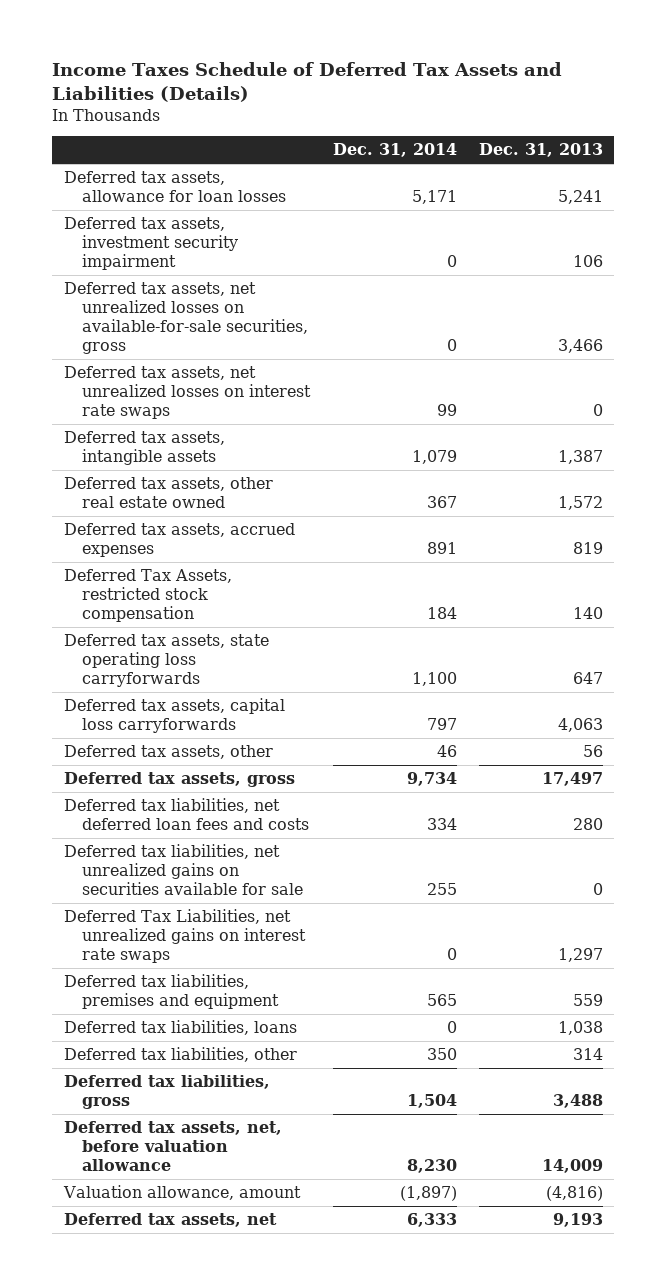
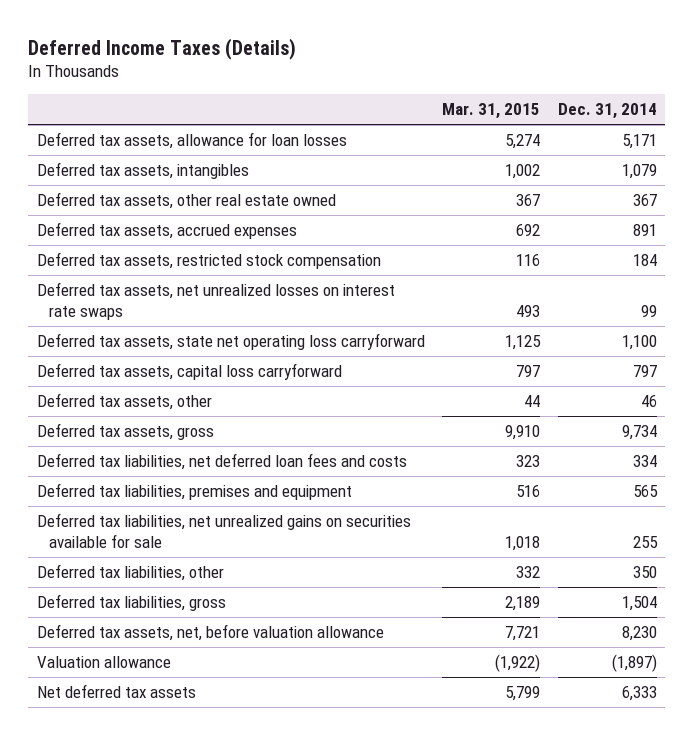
- Income Taxes Schedule of Deferred Tax Assets and Liabilities (Details)
+ Deferred Income Taxes (Details)
- | Dec. 31, 2014 | Dec. 31, 2013
+ | Mar. 31, 2015 | Dec. 31, 2014
- Deferred tax assets, investment security impairment | 0 | 106
- Deferred tax assets, net unrealized losses on available-for-sale securities, gross | 0 | 3,466
- Deferred tax assets, intangible assets | 1,079 | 1,387
+ Deferred tax assets, intangibles | 1,002 | 1,079
- Deferred Tax Assets, restricted stock compensation | 184 | 140
- Deferred tax assets, state operating loss carryforwards | 1,100 | 647
- Deferred tax assets, capital loss carryforwards | 797 | 4,063
+ Deferred tax assets, restricted stock compensation | 116 | 184
moved down: Deferred tax assets, net unrealized losses on interest rate swaps | 493 | 99
+ Deferred tax assets, state net operating loss carryforward | 1,125 | 1,100
+ Deferred tax assets, capital loss carryforward | 797 | 797
- Deferred Tax Liabilities, net unrealized gains on interest rate swaps | 0 | 1,297
- Deferred tax liabilities, loans | 0 | 1,038
moved down: Deferred tax liabilities, net unrealized gains on securities available for sale | 1,018 | 255
- Valuation allowance, amount | (1,897) | (4,816)
- Deferred tax assets, net | 6,333 | 9,193
+ Valuation allowance | (1,922) | (1,897)
+ Net deferred tax assets | 5,799 | 6,333

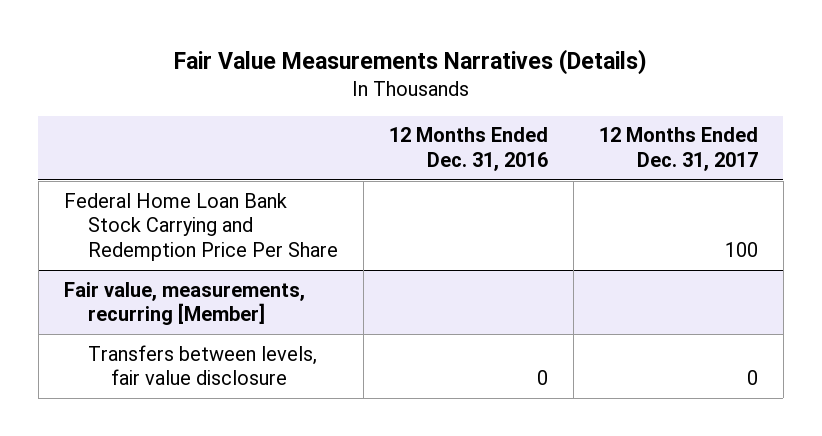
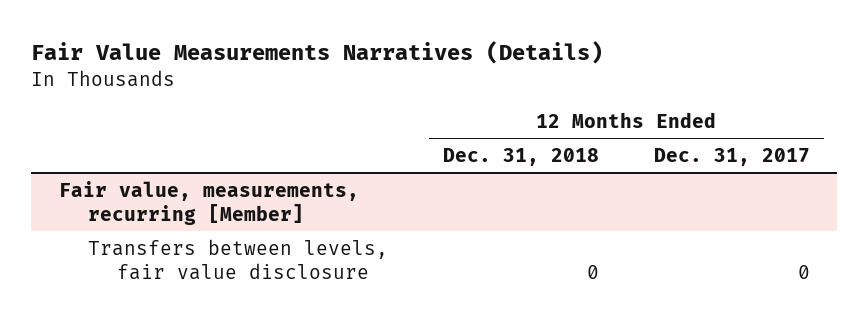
- | 12 Months Ended Dec. 31, 2016 | 12 Months Ended Dec. 31, 2017
+ | 12 Months Ended Dec. 31, 2018 | 12 Months Ended Dec. 31, 2017
- Federal Home Loan Bank Stock Carrying and Redemption Price Per Share | | 100

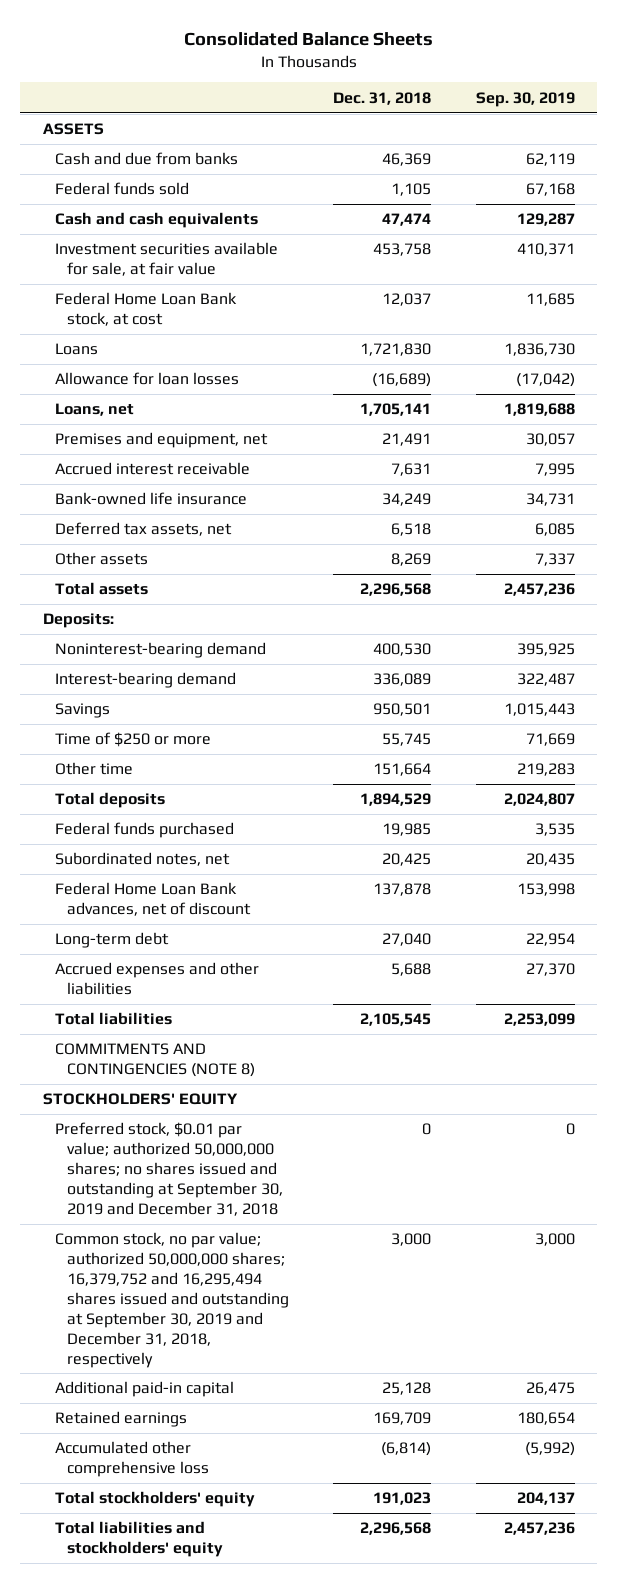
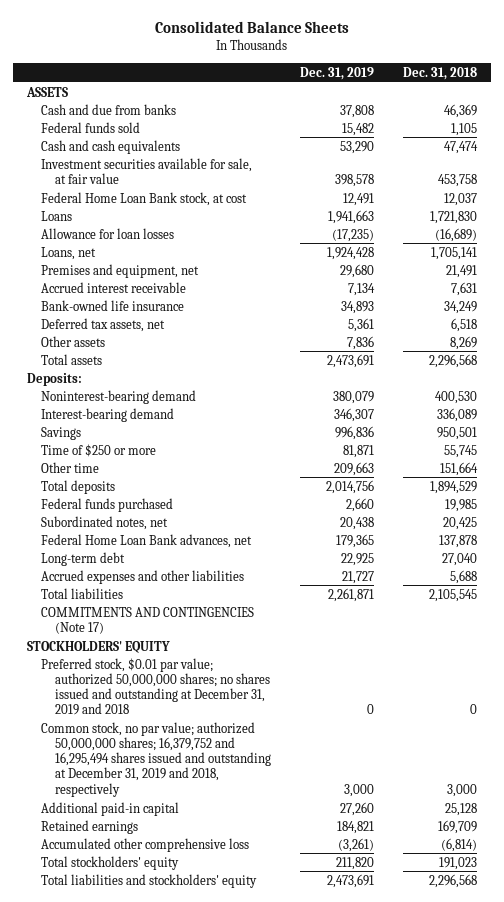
- | Dec. 31, 2018 | Sep. 30, 2019
+ | Dec. 31, 2019 | Dec. 31, 2018
- Federal Home Loan Bank advances, net of discount | 137,878 | 153,998
+ Federal Home Loan Bank advances, net | 179,365 | 137,878
- COMMITMENTS AND CONTINGENCIES (NOTE 8)
+ COMMITMENTS AND CONTINGENCIES (Note 17)
- Preferred stock, $0.01 par value; authorized 50,000,000 shares; no shares issued and outstanding at September 30, 2019 and December 31, 2018 | 0 | 0
- Common stock, no par value; authorized 50,000,000 shares; 16,379,752 and 16,295,494 shares issued and outstanding at September 30, 2019 and December 31, 2018, respectively | 3,000 | 3,000
+ Preferred stock, $0.01 par value; authorized 50,000,000 shares; no shares issued and outstanding at December 31, 2019 and 2018 | 0 | 0
+ Common stock, no par value; authorized 50,000,000 shares; 16,379,752 and 16,295,494 shares issued and outstanding at December 31, 2019 and 2018, respectively | 3,000 | 3,000

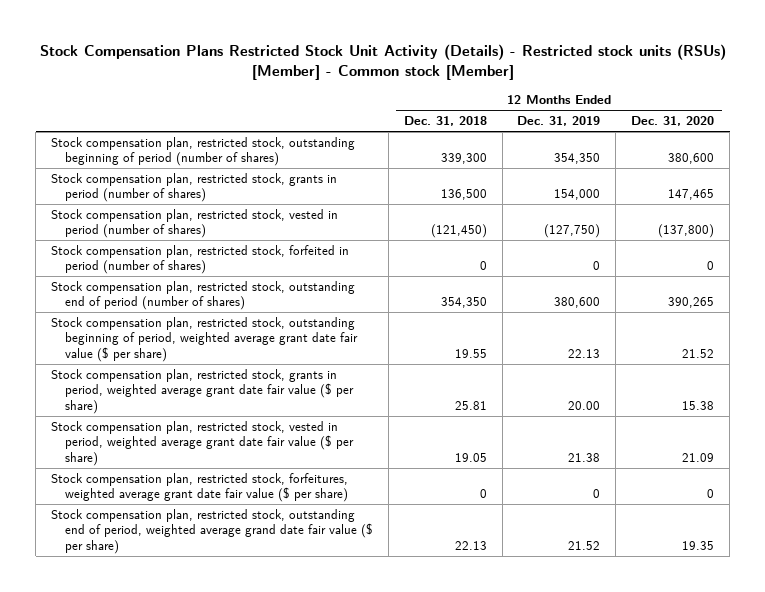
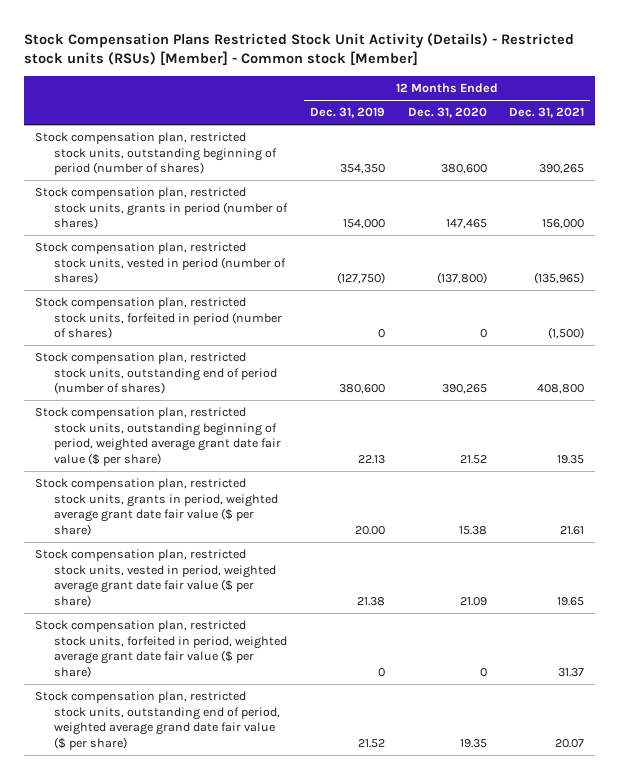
- | 12 Months Ended Dec. 31, 2018 | 12 Months Ended Dec. 31, 2019 | 12 Months Ended Dec. 31, 2020
+ | 12 Months Ended Dec. 31, 2019 | 12 Months Ended Dec. 31, 2020 | 12 Months Ended Dec. 31, 2021
- Stock compensation plan, restricted stock, outstanding beginning of period (number of shares) | 339,300 | 354,350 | 380,600
- Stock compensation plan, restricted stock, grants in period (number of shares) | 136,500 | 154,000 | 147,465
- Stock compensation plan, restricted stock, vested in period (number of shares) | (121,450) | (127,750) | (137,800)
- Stock compensation plan, restricted stock, forfeited in period (number of shares) | 0 | 0 | 0
- Stock compensation plan, restricted stock, outstanding end of period (number of shares) | 354,350 | 380,600 | 390,265
- Stock compensation plan, restricted stock, outstanding beginning of period, weighted average grant date fair value ($ per share) | 19.55 | 22.13 | 21.52
- Stock compensation plan, restricted stock, grants in period, weighted average grant date fair value ($ per share) | 25.81 | 20.00 | 15.38
- Stock compensation plan, restricted stock, vested in period, weighted average grant date fair value ($ per share) | 19.05 | 21.38 | 21.09
- Stock compensation plan, restricted stock, forfeitures, weighted average grant date fair value ($ per share) | 0 | 0 | 0
- Stock compensation plan, restricted stock, outstanding end of period, weighted average grand date fair value ($ per share) | 22.13 | 21.52 | 19.35
+ Stock compensation plan, restricted stock units, outstanding beginning of period (number of shares) | 354,350 | 380,600 | 390,265
+ Stock compensation plan, restricted stock units, grants in period (number of shares) | 154,000 | 147,465 | 156,000
+ Stock compensation plan, restricted stock units, vested in period (number of shares) | (127,750) | (137,800) | (135,965)
+ Stock compensation plan, restricted stock units, forfeited in period (number of shares) | 0 | 0 | (1,500)
+ Stock compensation plan, restricted stock units, outstanding end of period (number of shares) | 380,600 | 390,265 | 408,800
+ Stock compensation plan, restricted stock units, outstanding beginning of period, weighted average grant date fair value ($ per share) | 22.13 | 21.52 | 19.35
+ Stock compensation plan, restricted stock units, grants in period, weighted average grant date fair value ($ per share) | 20.00 | 15.38 | 21.61
+ Stock compensation plan, restricted stock units, vested in period, weighted average grant date fair value ($ per share) | 21.38 | 21.09 | 19.65
+ Stock compensation plan, restricted stock units, forfeited in period, weighted average grant date fair value ($ per share) | 0 | 0 | 31.37
+ Stock compensation plan, restricted stock units, outstanding end of period, weighted average grand date fair value ($ per share) | 21.52 | 19.35 | 20.07

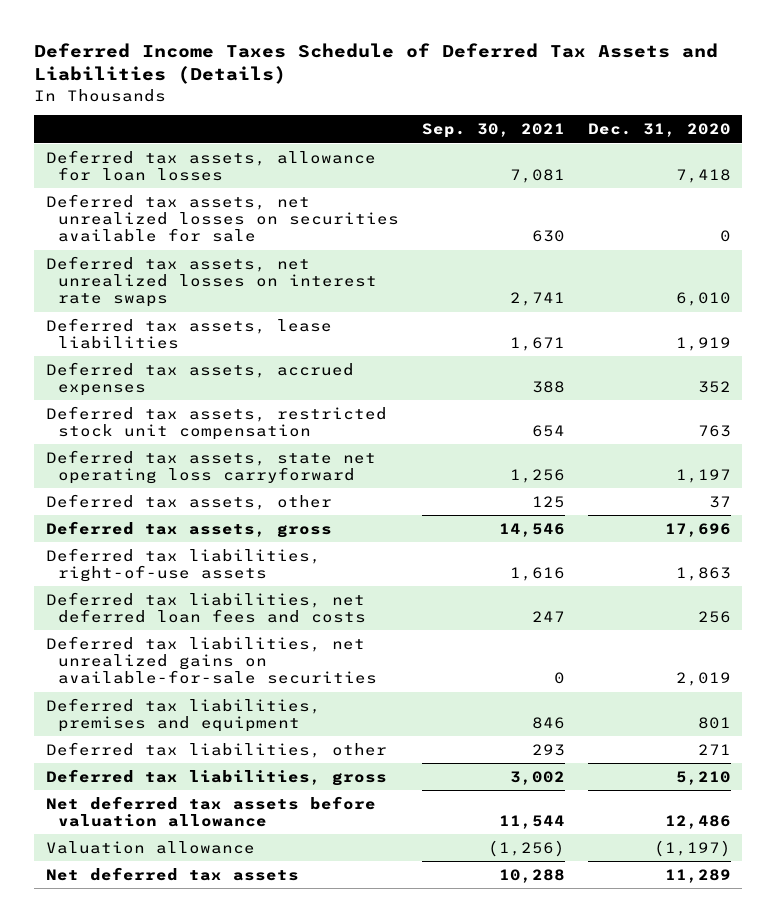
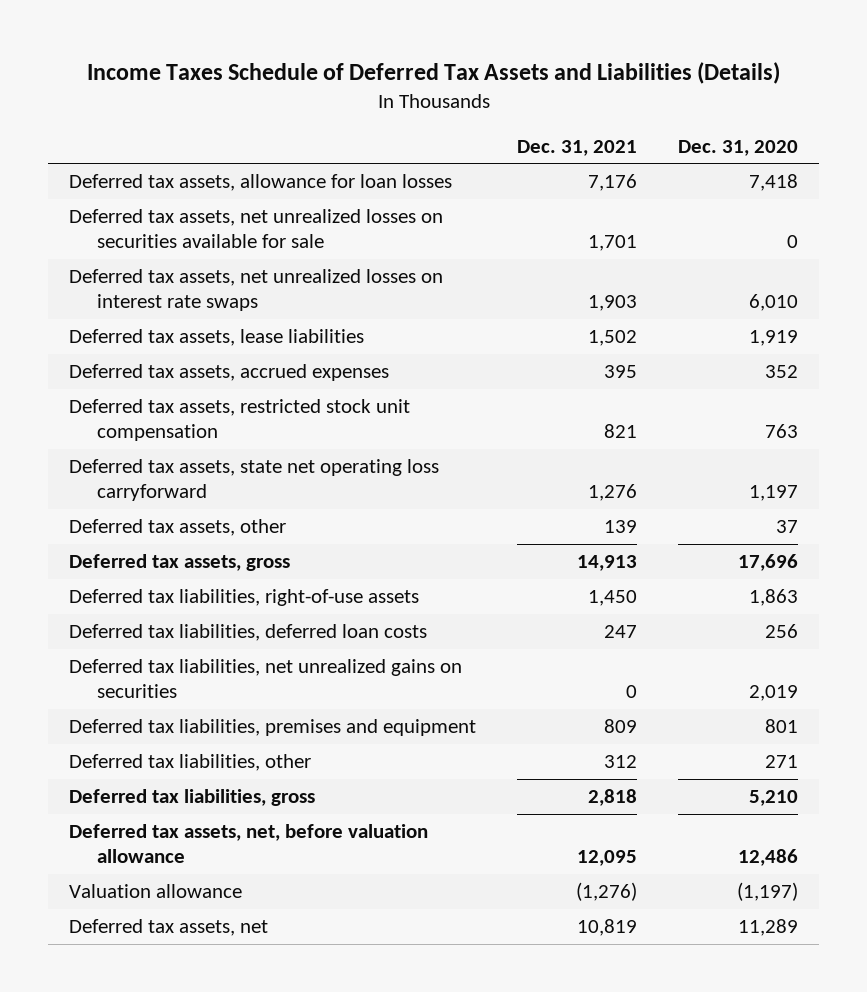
- Deferred Income Taxes Schedule of Deferred Tax Assets and Liabilities (Details)
+ Income Taxes Schedule of Deferred Tax Assets and Liabilities (Details)
- | Sep. 30, 2021 | Dec. 31, 2020
+ | Dec. 31, 2021 | Dec. 31, 2020
- Deferred tax liabilities, net deferred loan fees and costs | 247 | 256
- Deferred tax liabilities, net unrealized gains on available-for-sale securities | 0 | 2,019
+ Deferred tax liabilities, deferred loan costs | 247 | 256
+ Deferred tax liabilities, net unrealized gains on securities | 0 | 2,019
- Net deferred tax assets before valuation allowance | 11,544 | 12,486
+ Deferred tax assets, net, before valuation allowance | 12,095 | 12,486
- Net deferred tax assets | 10,288 | 11,289
+ Deferred tax assets, net | 10,819 | 11,289

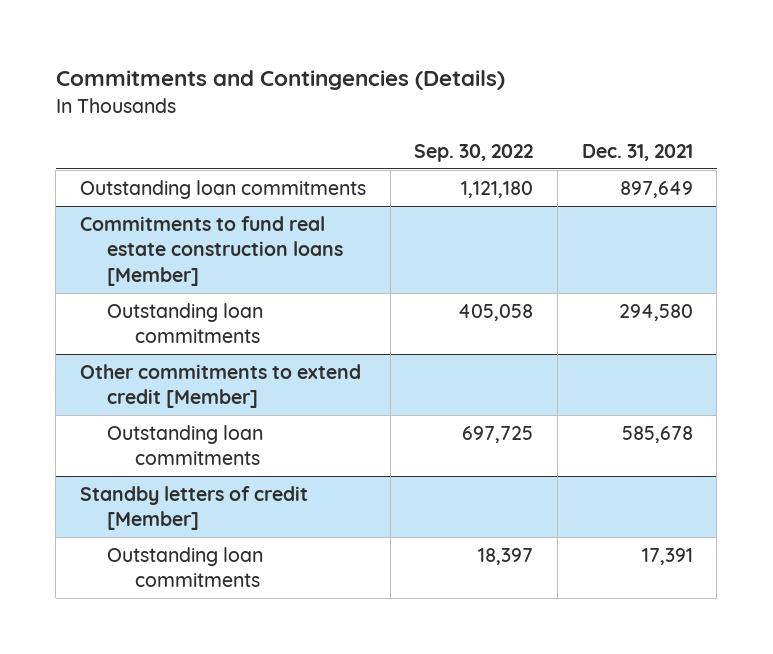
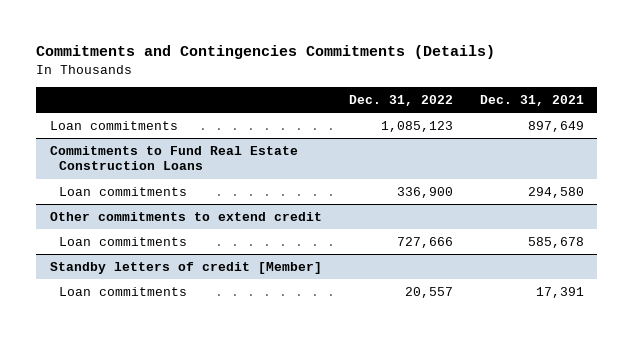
- Commitments and Contingencies (Details)
+ Commitments and Contingencies Commitments (Details)
- | Sep. 30, 2022 | Dec. 31, 2021
+ | Dec. 31, 2022 | Dec. 31, 2021
- Outstanding loan commitments | 1,121,180 | 897,649
- Commitments to fund real estate construction loans [Member]
- Outstanding loan commitments | 405,058 | 294,580
- Other commitments to extend credit [Member]
- Outstanding loan commitments | 697,725 | 585,678
+ Loan commitments | 1,085,123 | 897,649
+ Commitments to Fund Real Estate Construction Loans
+ Loan commitments | 336,900 | 294,580
+ Other commitments to extend credit
+ Loan commitments | 727,666 | 585,678
@ Standby letters of credit [Member]
- Outstanding loan commitments | 18,397 | 17,391
+ Loan commitments | 20,557 | 17,391

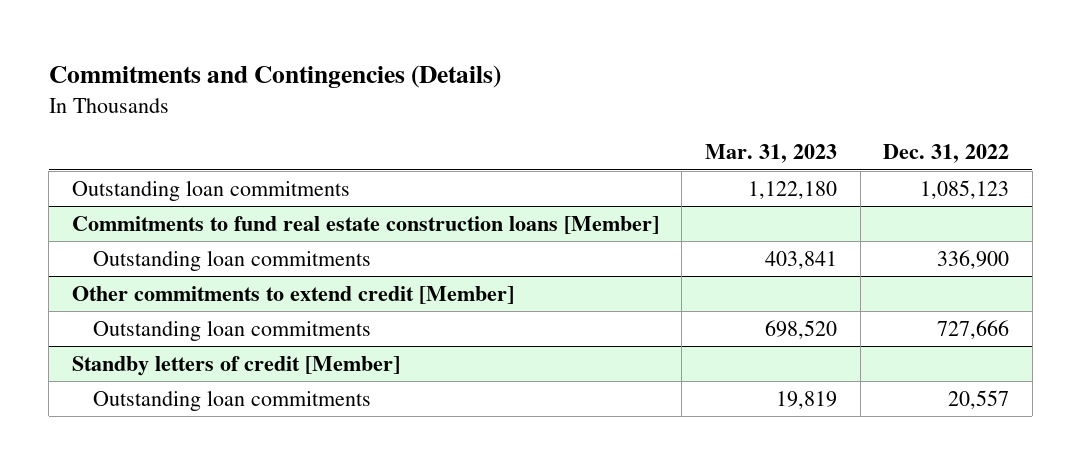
- Commitments and Contingencies Commitments (Details)
+ Commitments and Contingencies (Details)
- | Dec. 31, 2022 | Dec. 31, 2021
+ | Mar. 31, 2023 | Dec. 31, 2022
- Loan commitments | 1,085,123 | 897,649
- Commitments to Fund Real Estate Construction Loans
- Loan commitments | 336,900 | 294,580
- Other commitments to extend credit
- Loan commitments | 727,666 | 585,678
+ Outstanding loan commitments | 1,122,180 | 1,085,123
+ Commitments to fund real estate construction loans [Member]
+ Outstanding loan commitments | 403,841 | 336,900
+ Other commitments to extend credit [Member]
+ Outstanding loan commitments | 698,520 | 727,666
@ Standby letters of credit [Member]
- Loan commitments | 20,557 | 17,391
+ Outstanding loan commitments | 19,819 | 20,557

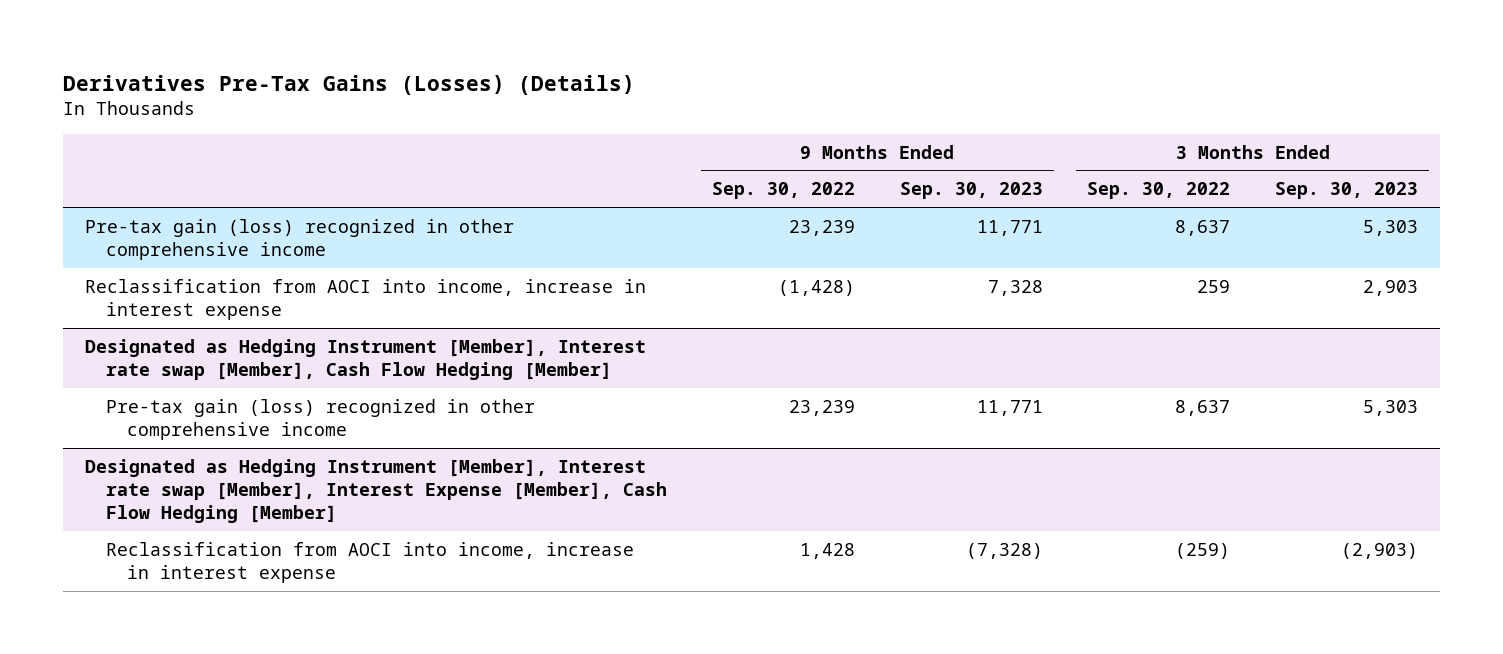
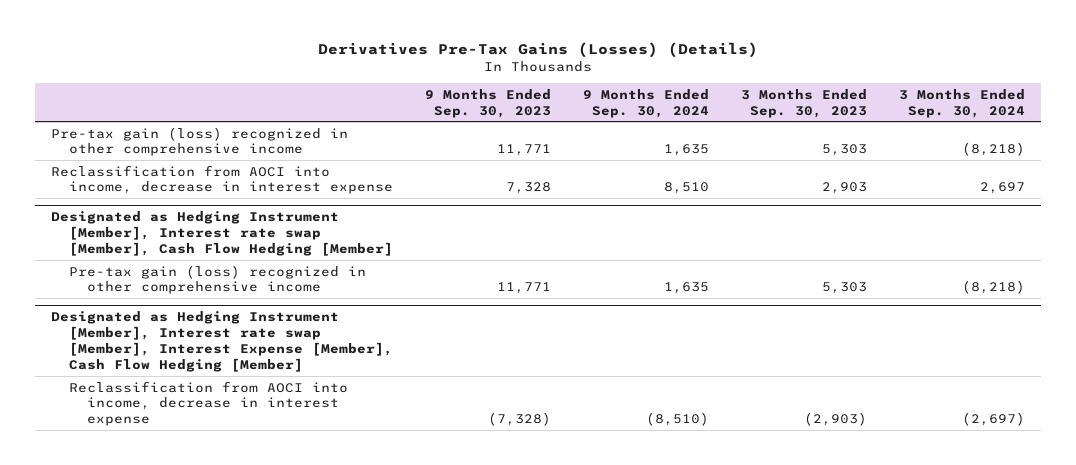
- | 9 Months Ended Sep. 30, 2022 | 9 Months Ended Sep. 30, 2023 | 3 Months Ended Sep. 30, 2022 | 3 Months Ended Sep. 30, 2023
+ | 9 Months Ended Sep. 30, 2023 | 9 Months Ended Sep. 30, 2024 | 3 Months Ended Sep. 30, 2023 | 3 Months Ended Sep. 30, 2024
- Reclassification from AOCI into income, increase in interest expense | (1,428) | 7,328 | 259 | 2,903
+ Reclassification from AOCI into income, decrease in interest expense | 7,328 | 8,510 | 2,903 | 2,697
@ Designated as Hedging Instrument [Member], Interest rate swap [Member], Interest Expense [Member], Cash Flow Hedging [Member]
- Reclassification from AOCI into income, increase in interest expense | 1,428 | (7,328) | (259) | (2,903)
+ Reclassification from AOCI into income, decrease in interest expense | (7,328) | (8,510) | (2,903) | (2,697)

